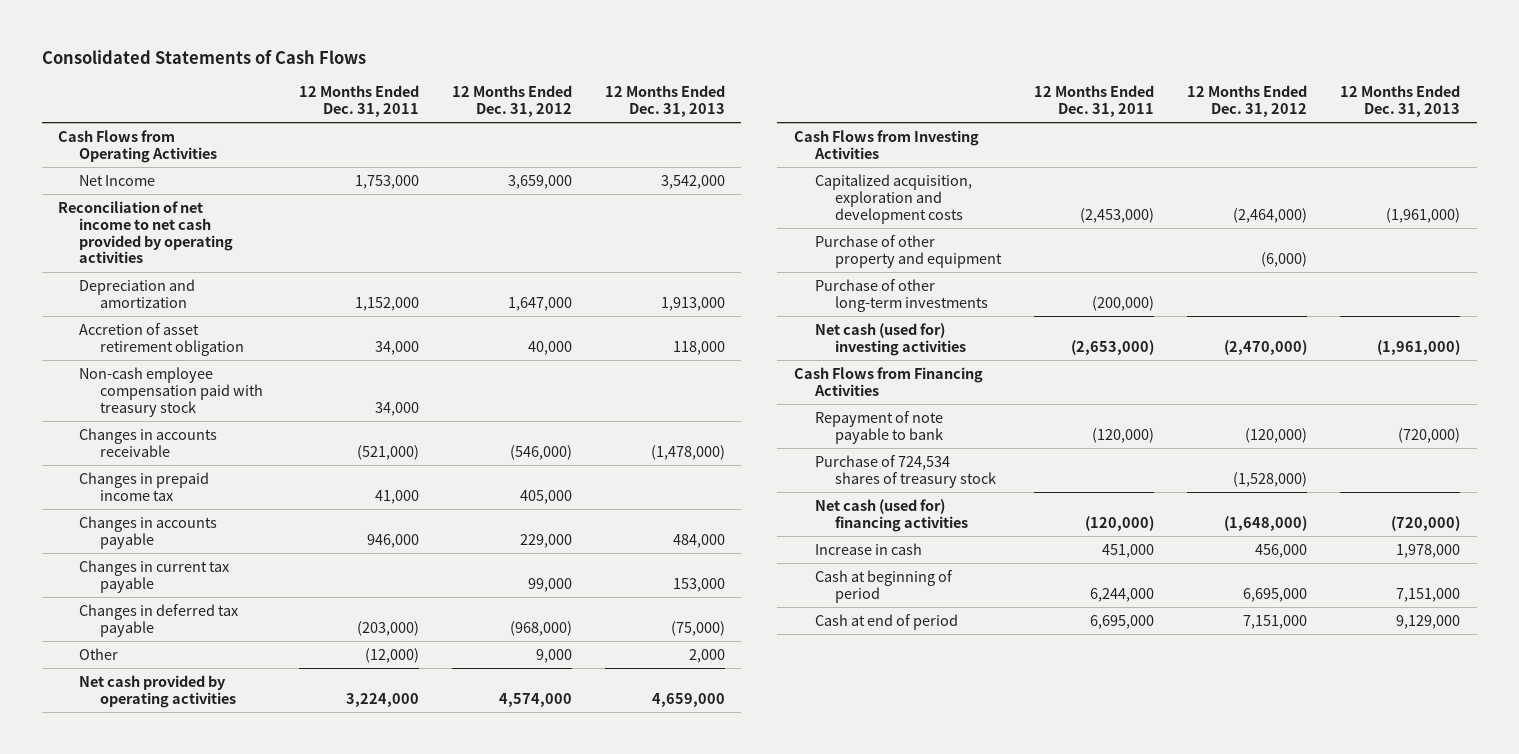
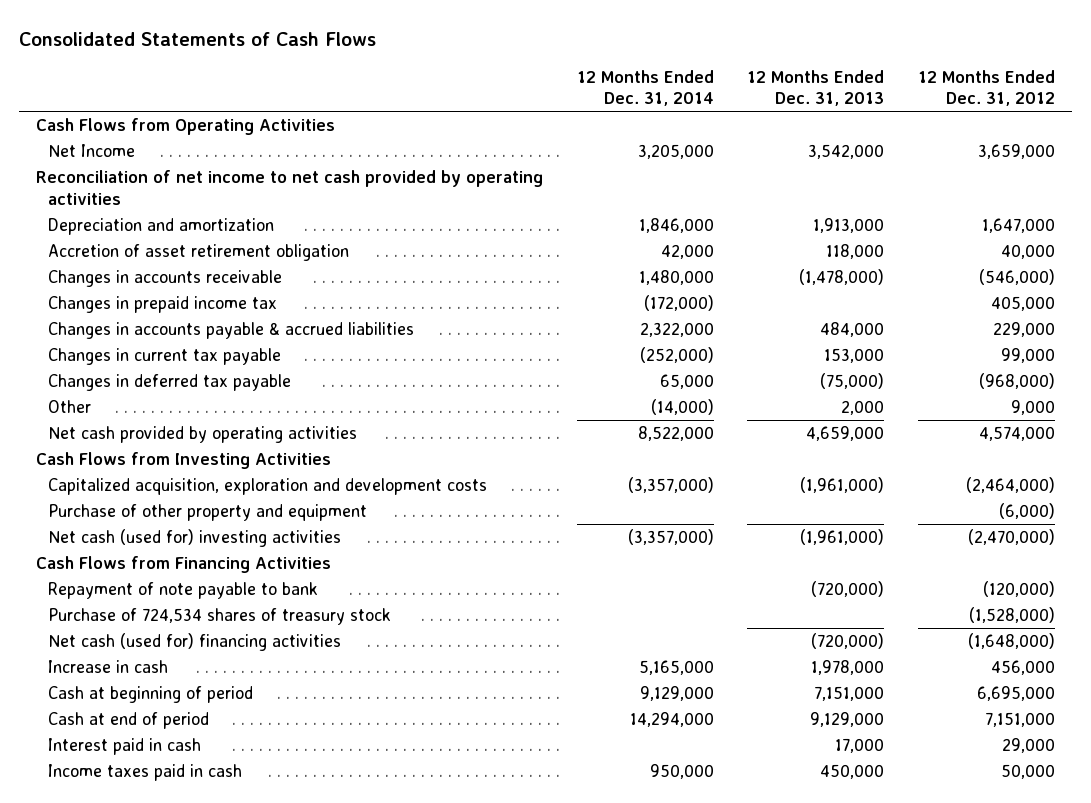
- | 12 Months Ended Dec. 31, 2011 | 12 Months Ended Dec. 31, 2012 | 12 Months Ended Dec. 31, 2013
+ | 12 Months Ended Dec. 31, 2014 | 12 Months Ended Dec. 31, 2013 | 12 Months Ended Dec. 31, 2012
- Non-cash employee compensation paid with treasury stock | 34,000 | |
- Changes in accounts payable | 946,000 | 229,000 | 484,000
+ Changes in accounts payable & accrued liabilities | 2,322,000 | 484,000 | 229,000
- Purchase of other long-term investments | (200,000) | |
+ Interest paid in cash | | 17,000 | 29,000
+ Income taxes paid in cash | 950,000 | 450,000 | 50,000

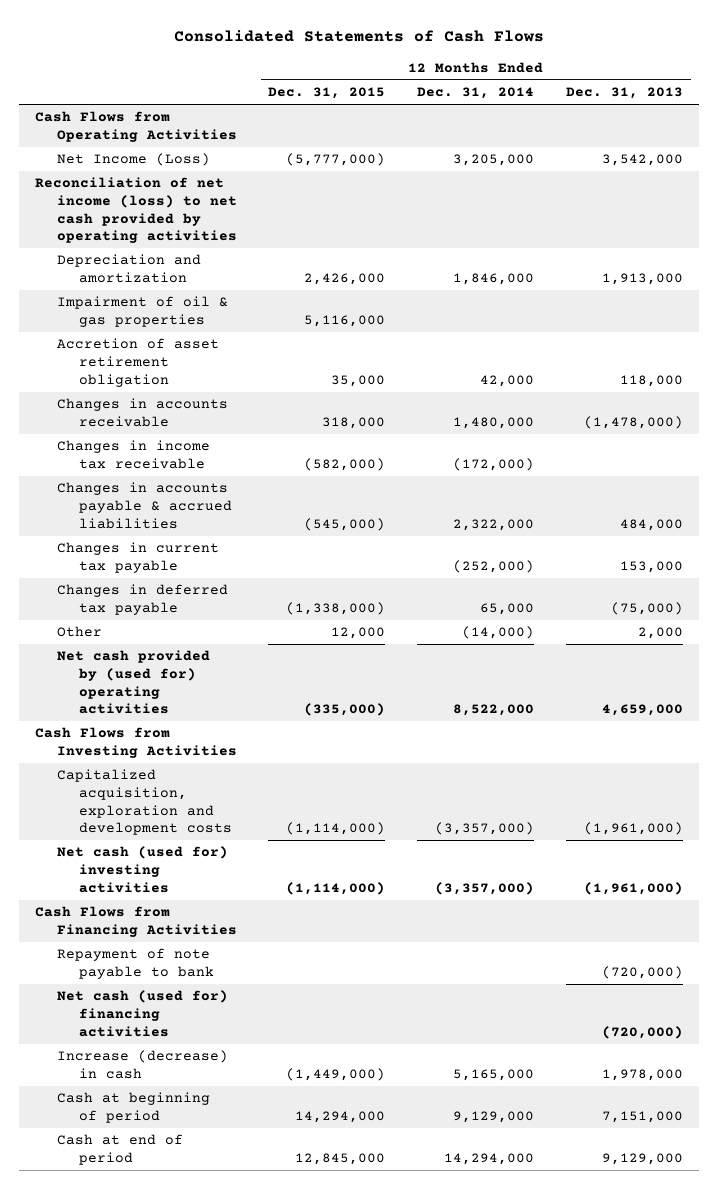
- | 12 Months Ended Dec. 31, 2014 | 12 Months Ended Dec. 31, 2013 | 12 Months Ended Dec. 31, 2012
+ | 12 Months Ended Dec. 31, 2015 | 12 Months Ended Dec. 31, 2014 | 12 Months Ended Dec. 31, 2013
- Net Income | 3,205,000 | 3,542,000 | 3,659,000
- Reconciliation of net income to net cash provided by operating activities
+ Net Income (Loss) | (5,777,000) | 3,205,000 | 3,542,000
+ Reconciliation of net income (loss) to net cash provided by operating activities
+ Impairment of oil & gas properties | 5,116,000 | |
- Changes in prepaid income tax | (172,000) | | 405,000
+ Changes in income tax receivable | (582,000) | (172,000) |
- Net cash provided by operating activities | 8,522,000 | 4,659,000 | 4,574,000
+ Net cash provided by (used for) operating activities | (335,000) | 8,522,000 | 4,659,000
- Purchase of other property and equipment | | | (6,000)
- Purchase of 724,534 shares of treasury stock | | | (1,528,000)
- Increase in cash | 5,165,000 | 1,978,000 | 456,000
+ Increase (decrease) in cash | (1,449,000) | 5,165,000 | 1,978,000
- Interest paid in cash | | 17,000 | 29,000
- Income taxes paid in cash | 950,000 | 450,000 | 50,000

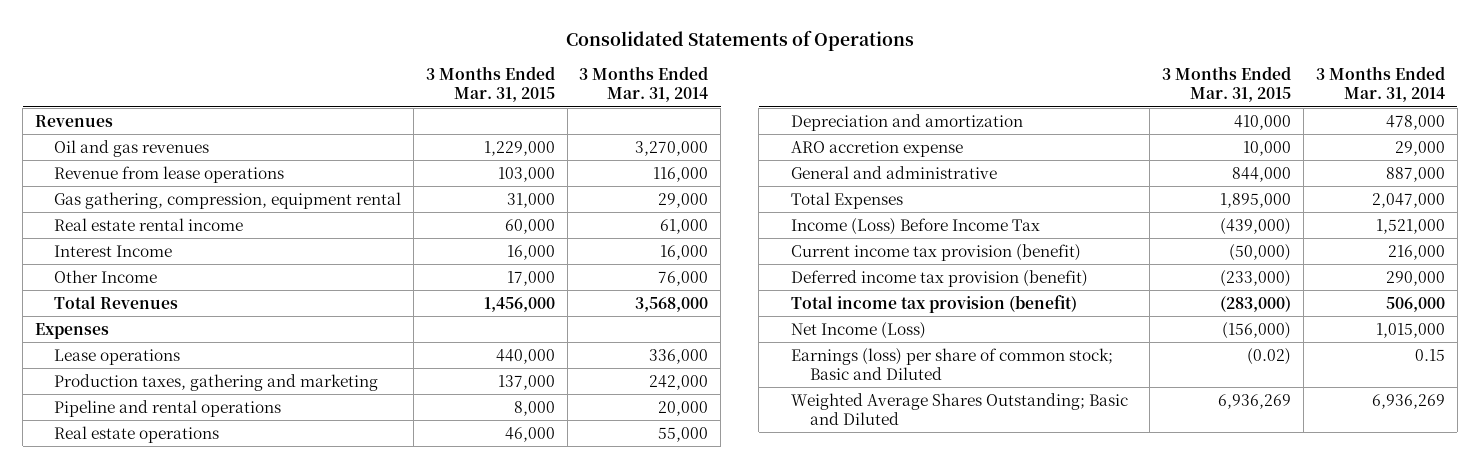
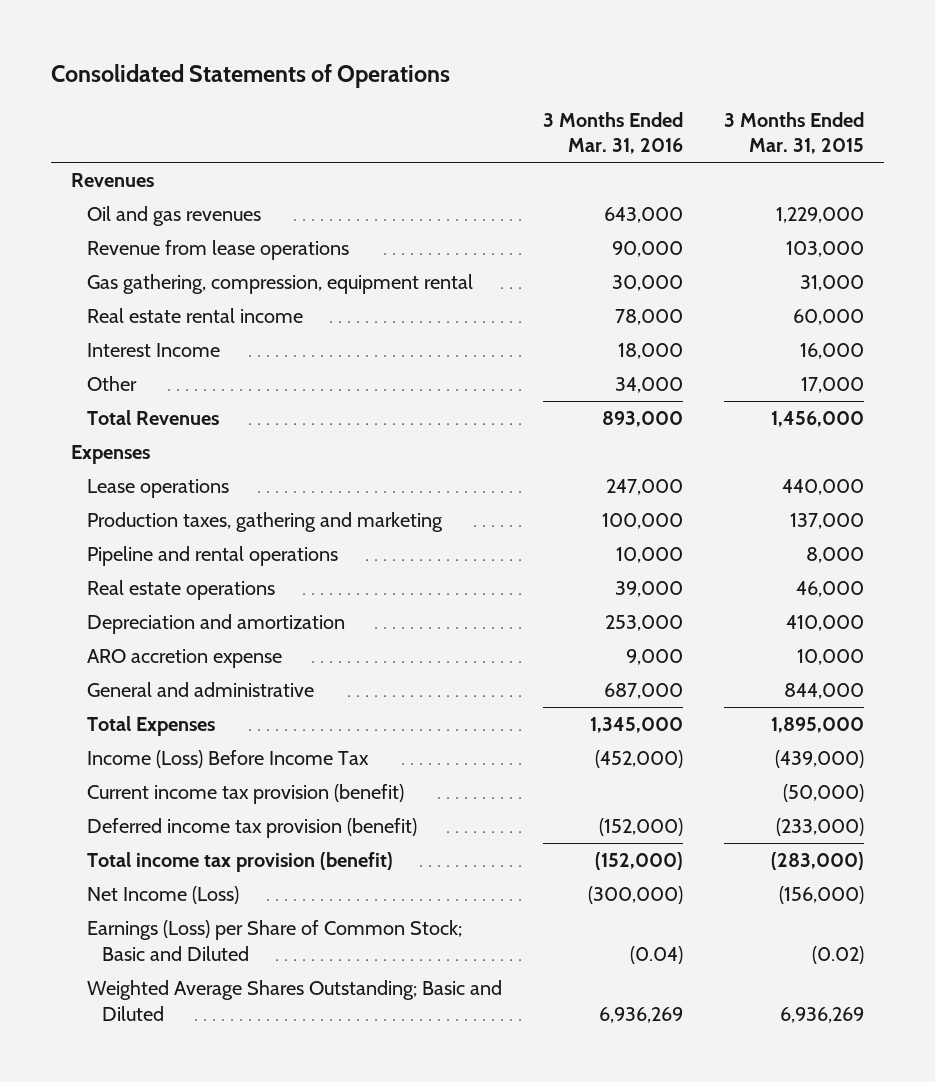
- | 3 Months Ended Mar. 31, 2015 | 3 Months Ended Mar. 31, 2014
+ | 3 Months Ended Mar. 31, 2016 | 3 Months Ended Mar. 31, 2015
- Other Income | 17,000 | 76,000
+ Other | 34,000 | 17,000
- Earnings (loss) per share of common stock; Basic and Diluted | (0.02) | 0.15
+ Earnings (Loss) per Share of Common Stock; Basic and Diluted | (0.04) | (0.02)

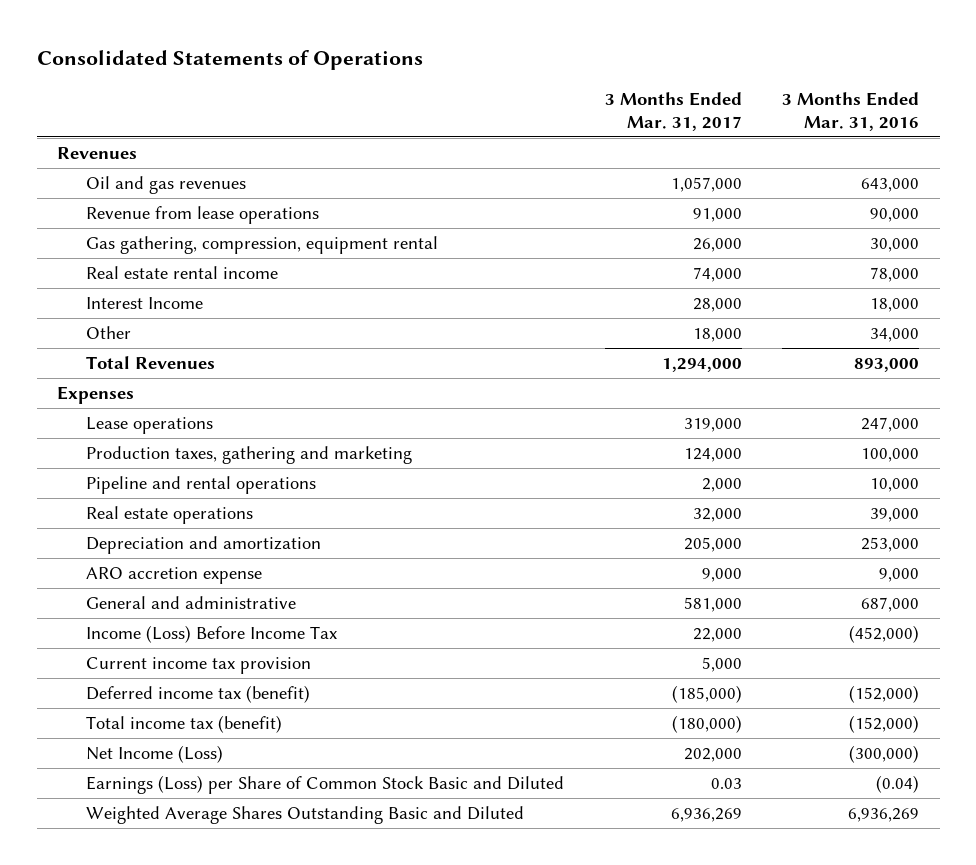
- | 3 Months Ended Mar. 31, 2016 | 3 Months Ended Mar. 31, 2015
+ | 3 Months Ended Mar. 31, 2017 | 3 Months Ended Mar. 31, 2016
- Total Expenses | 1,345,000 | 1,895,000
- Current income tax provision (benefit) | | (50,000)
- Deferred income tax provision (benefit) | (152,000) | (233,000)
- Total income tax provision (benefit) | (152,000) | (283,000)
+ Current income tax provision | 5,000 |
+ Deferred income tax (benefit) | (185,000) | (152,000)
+ Total income tax (benefit) | (180,000) | (152,000)
- Earnings (Loss) per Share of Common Stock; Basic and Diluted | (0.04) | (0.02)
- Weighted Average Shares Outstanding; Basic and Diluted | 6,936,269 | 6,936,269
+ Earnings (Loss) per Share of Common Stock Basic and Diluted | 0.03 | (0.04)
+ Weighted Average Shares Outstanding Basic and Diluted | 6,936,269 | 6,936,269

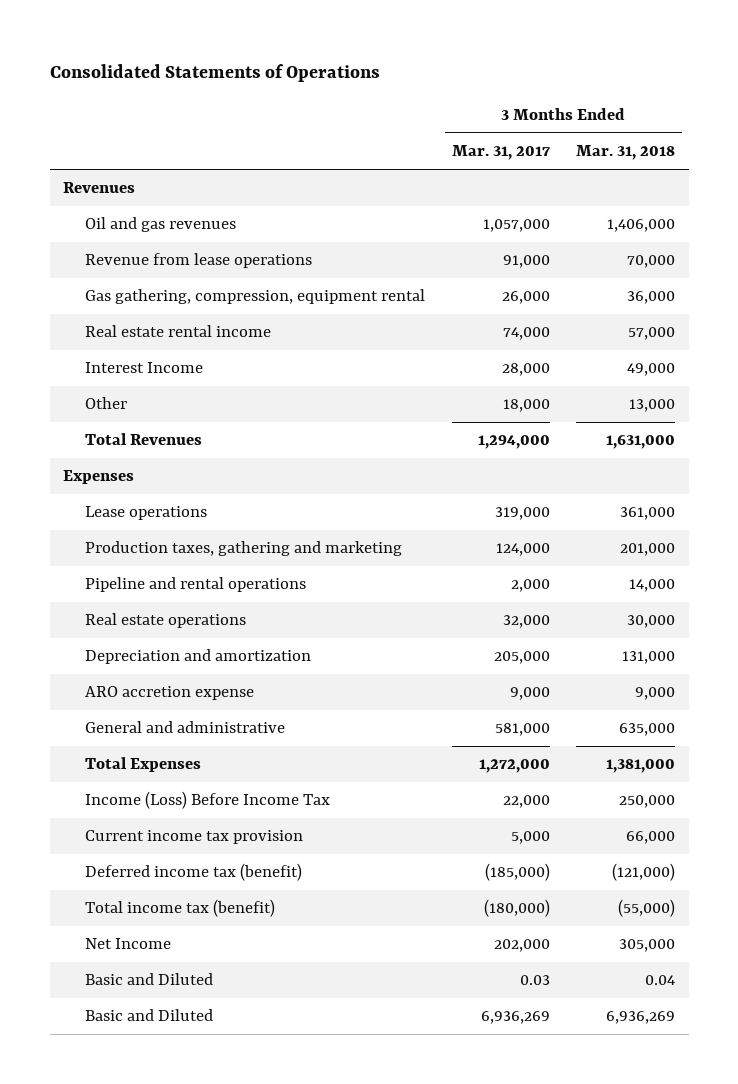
- | 3 Months Ended Mar. 31, 2017 | 3 Months Ended Mar. 31, 2016
+ | 3 Months Ended Mar. 31, 2017 | 3 Months Ended Mar. 31, 2018
+ Total Expenses | 1,272,000 | 1,381,000
- Net Income (Loss) | 202,000 | (300,000)
- Earnings (Loss) per Share of Common Stock Basic and Diluted | 0.03 | (0.04)
- Weighted Average Shares Outstanding Basic and Diluted | 6,936,269 | 6,936,269
+ Net Income | 202,000 | 305,000
+ Basic and Diluted | 0.03 | 0.04
+ Basic and Diluted | 6,936,269 | 6,936,269

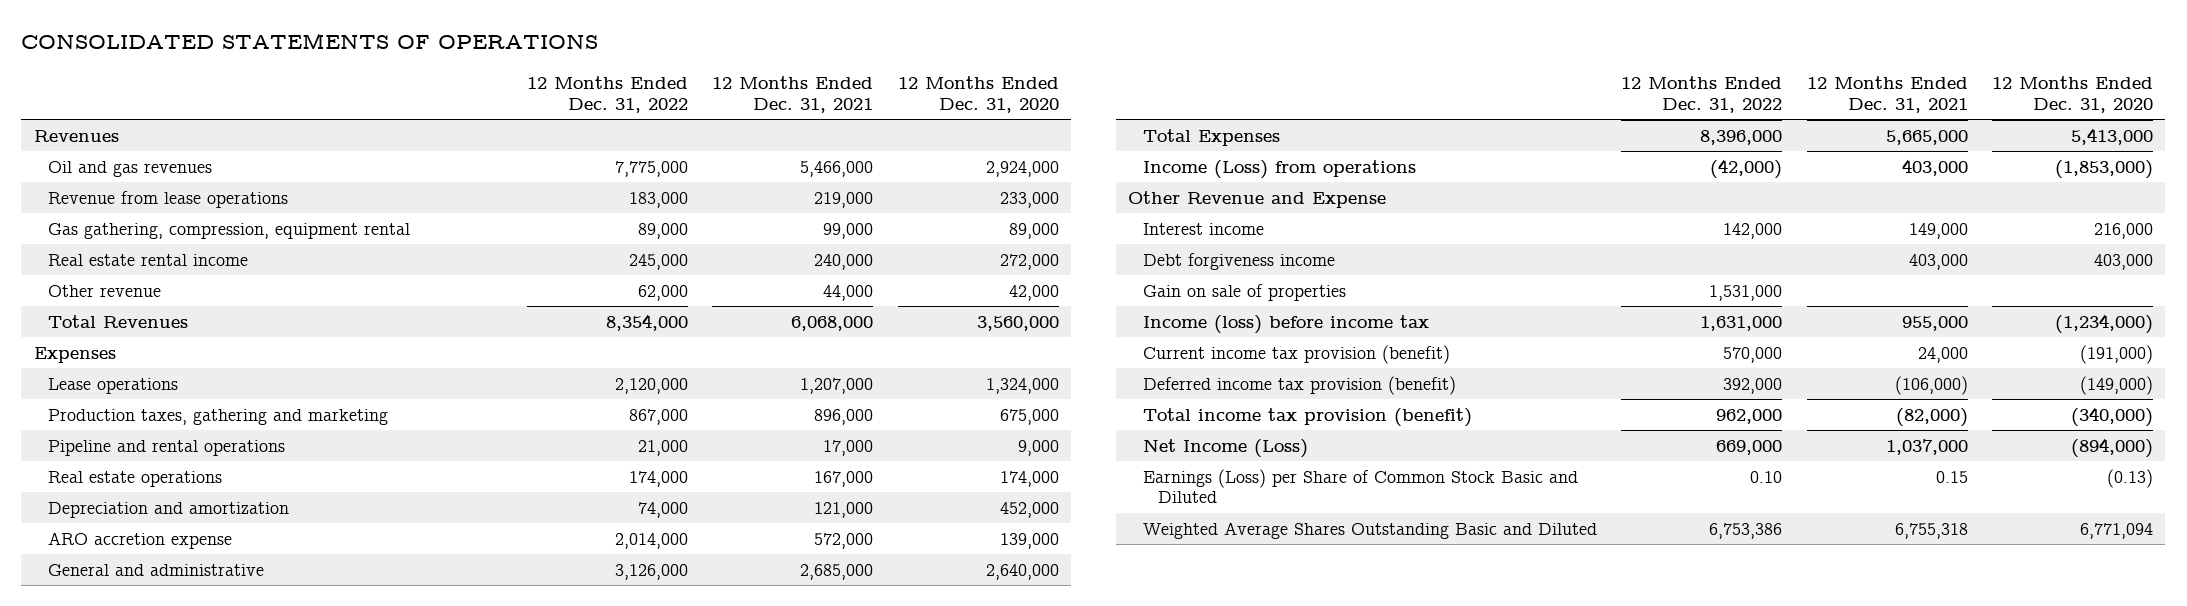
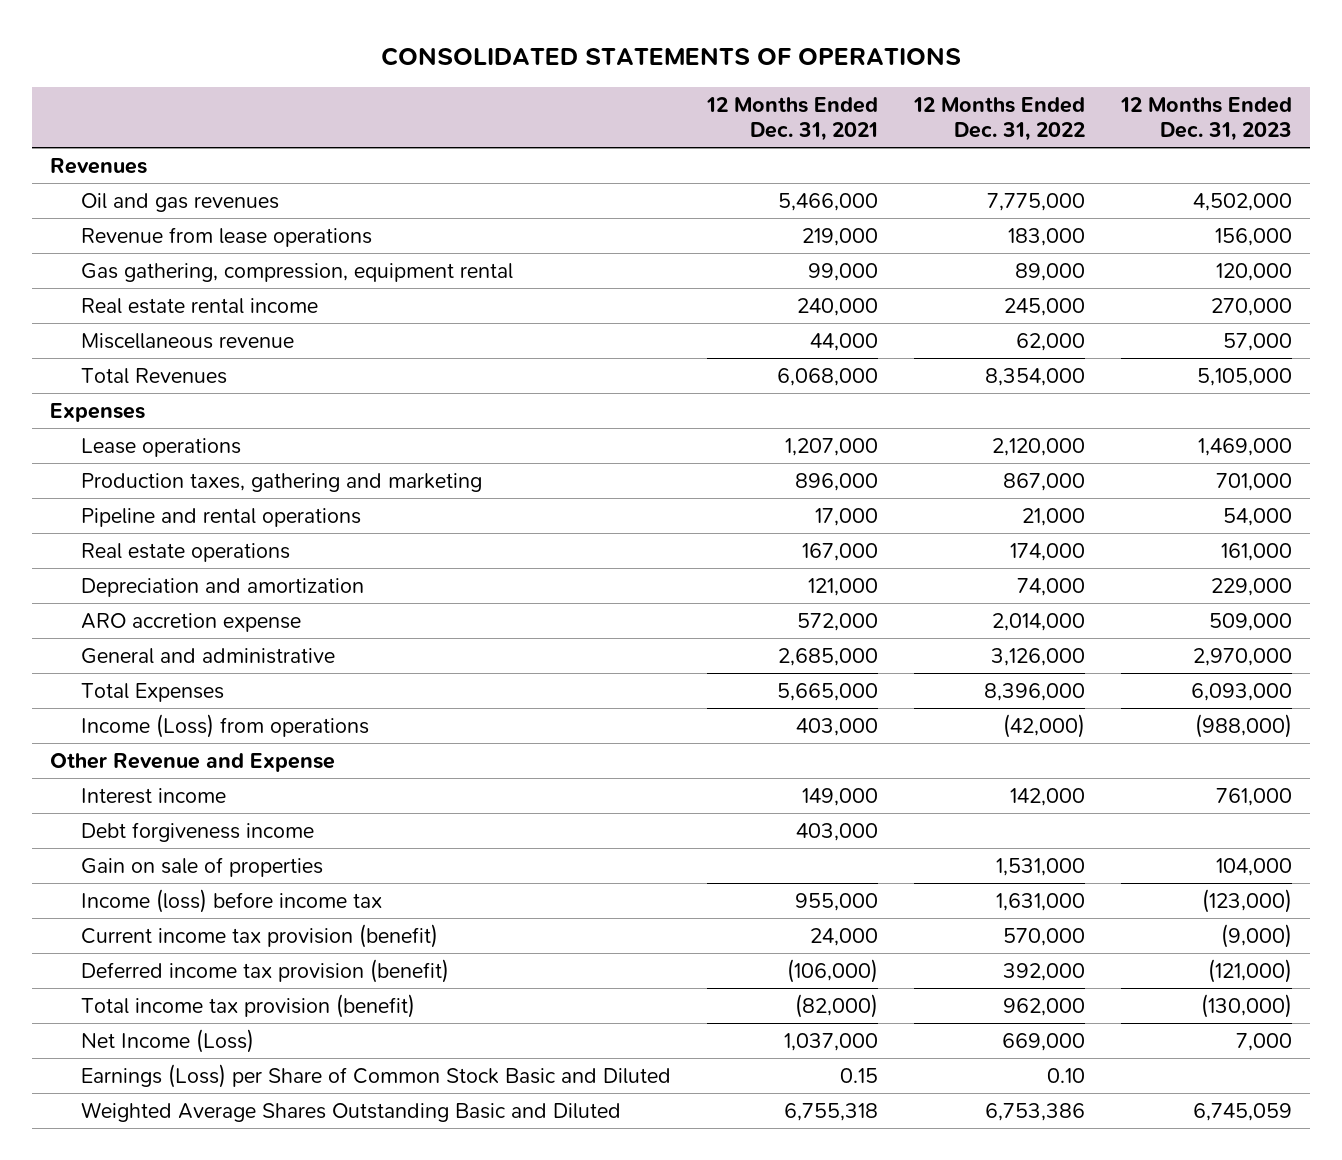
- | 12 Months Ended Dec. 31, 2022 | 12 Months Ended Dec. 31, 2021 | 12 Months Ended Dec. 31, 2020
+ | 12 Months Ended Dec. 31, 2021 | 12 Months Ended Dec. 31, 2022 | 12 Months Ended Dec. 31, 2023
- Other revenue | 62,000 | 44,000 | 42,000
+ Miscellaneous revenue | 44,000 | 62,000 | 57,000

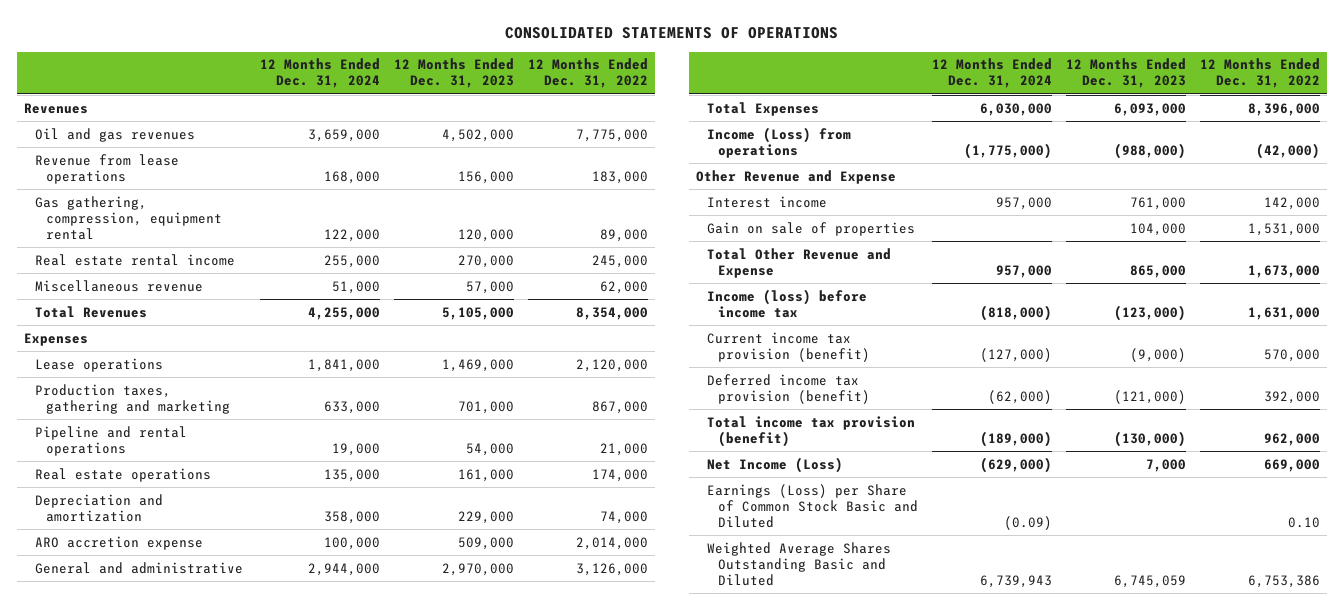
- | 12 Months Ended Dec. 31, 2021 | 12 Months Ended Dec. 31, 2022 | 12 Months Ended Dec. 31, 2023
+ | 12 Months Ended Dec. 31, 2024 | 12 Months Ended Dec. 31, 2023 | 12 Months Ended Dec. 31, 2022
- Debt forgiveness income | 403,000 | |
+ Total Other Revenue and Expense | 957,000 | 865,000 | 1,673,000

